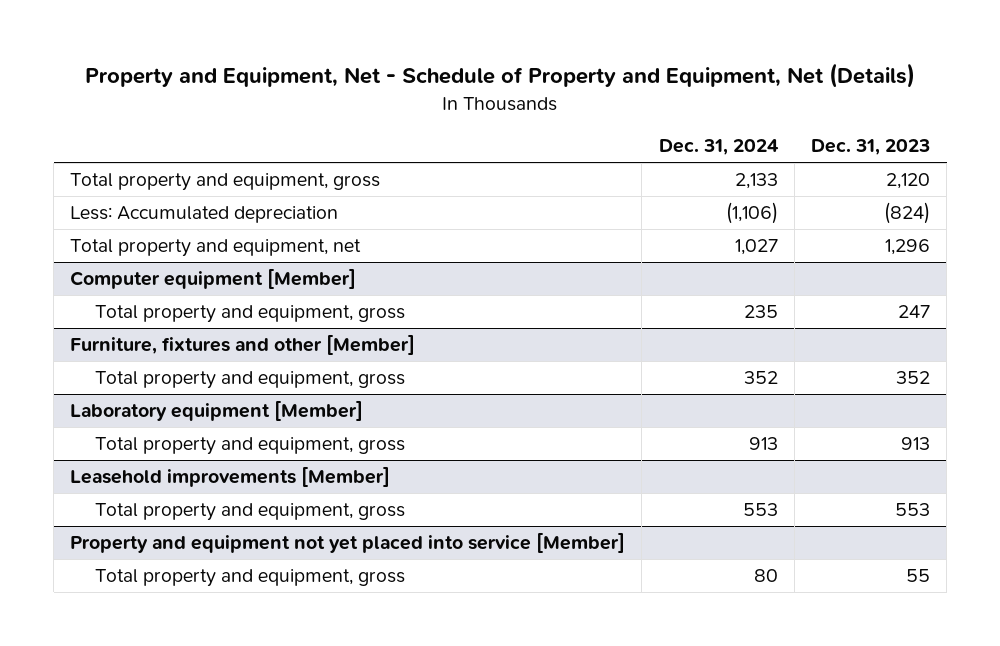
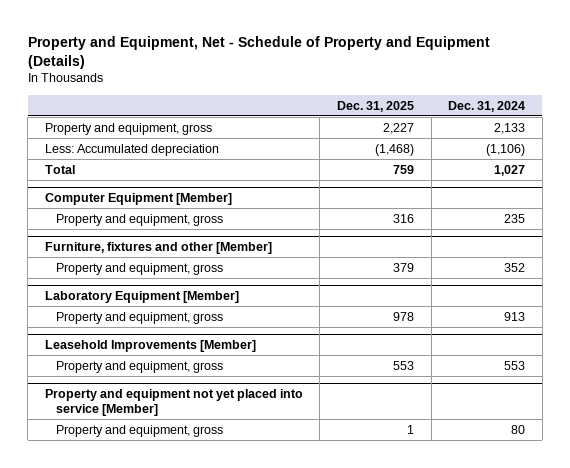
- Property and Equipment, Net - Schedule of Property and Equipment, Net (Details)
+ Property and Equipment, Net - Schedule of Property and Equipment (Details)
- | Dec. 31, 2024 | Dec. 31, 2023
+ | Dec. 31, 2025 | Dec. 31, 2024
- Total property and equipment, gross | 2,133 | 2,120
+ Property and equipment, gross | 2,227 | 2,133
- Total property and equipment, net | 1,027 | 1,296
- Computer equipment [Member]
- Total property and equipment, gross | 235 | 247
+ Total | 759 | 1,027
+ Computer Equipment [Member]
+ Property and equipment, gross | 316 | 235
@ Furniture, fixtures and other [Member]
- Total property and equipment, gross | 352 | 352
- Laboratory equipment [Member]
- Total property and equipment, gross | 913 | 913
- Leasehold improvements [Member]
- Total property and equipment, gross | 553 | 553
@ Furniture, fixtures and other [Member]
+ Property and equipment, gross | 379 | 352
+ Laboratory Equipment [Member]
+ Property and equipment, gross | 978 | 913
+ Leasehold Improvements [Member]
+ Property and equipment, gross | 553 | 553
@ Property and equipment not yet placed into service [Member]
- Total property and equipment, gross | 80 | 55
+ Property and equipment, gross | 1 | 80

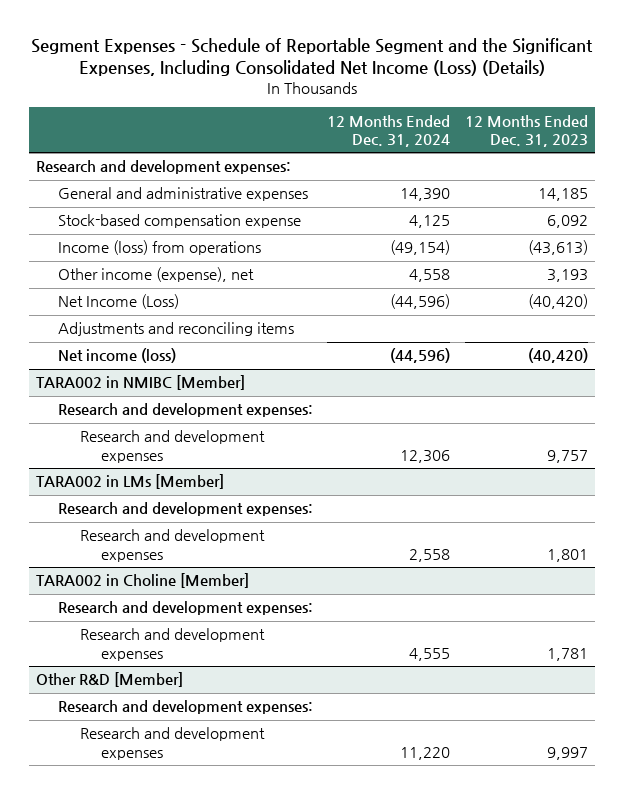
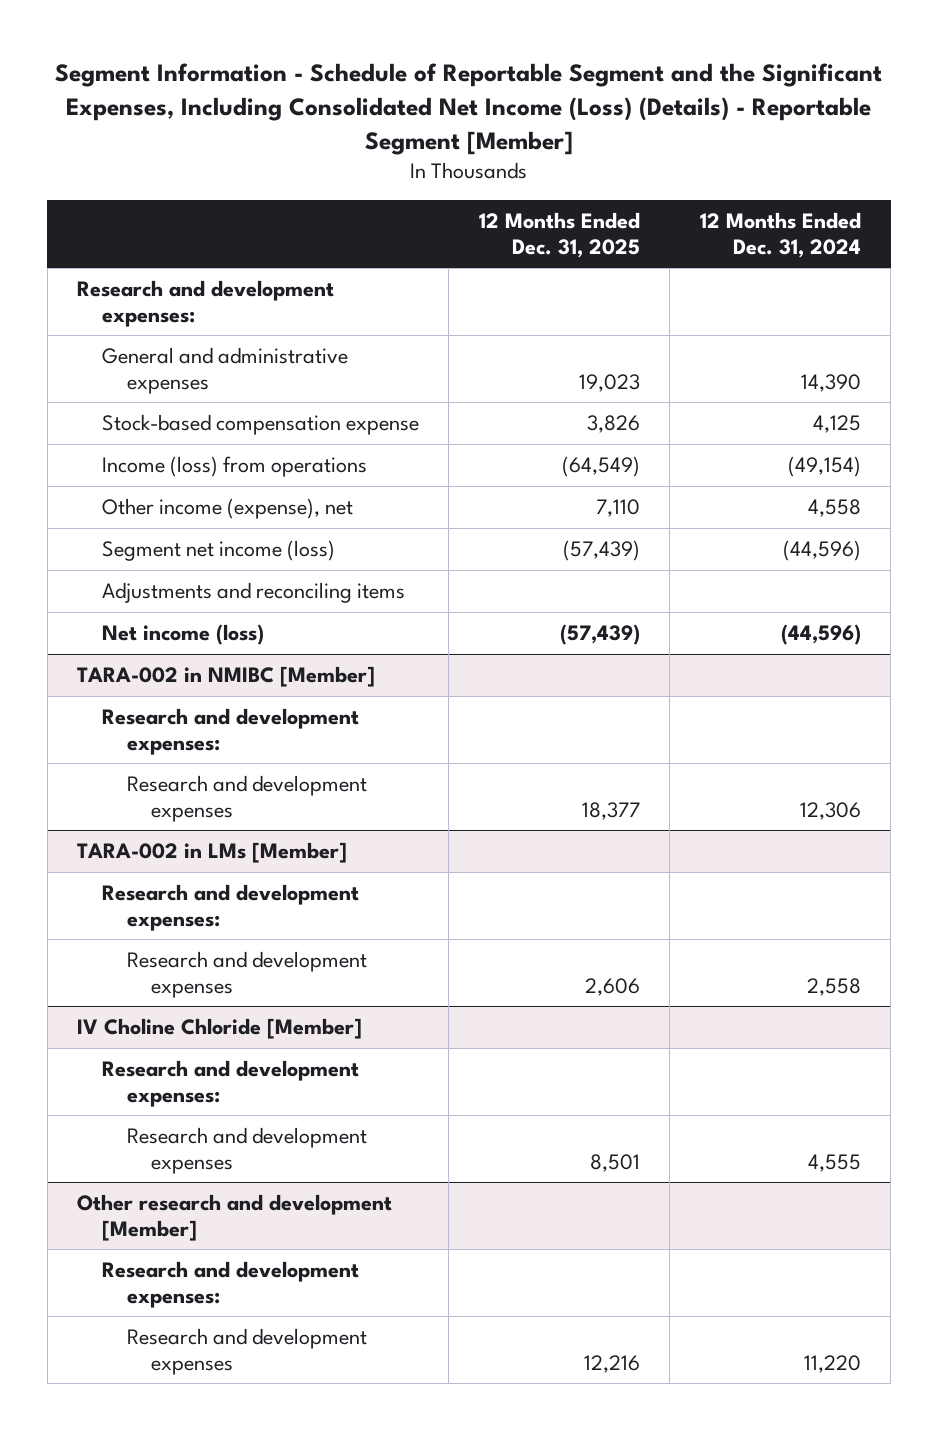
- Segment Expenses - Schedule of Reportable Segment and the Significant Expenses, Including Consolidated Net Income (Loss) (Details)
+ Segment Information - Schedule of Reportable Segment and the Significant Expenses, Including Consolidated Net Income (Loss) (Details) - Reportable Segment [Member]
- | 12 Months Ended Dec. 31, 2024 | 12 Months Ended Dec. 31, 2023
+ | 12 Months Ended Dec. 31, 2025 | 12 Months Ended Dec. 31, 2024
- Net Income (Loss) | (44,596) | (40,420)
+ Segment net income (loss) | (57,439) | (44,596)
- TARA002 in NMIBC [Member]
+ TARA-002 in NMIBC [Member]
- TARA002 in LMs [Member]
+ TARA-002 in LMs [Member]
- TARA002 in Choline [Member]
+ IV Choline Chloride [Member]
- Other R&D [Member]
+ Other research and development [Member]

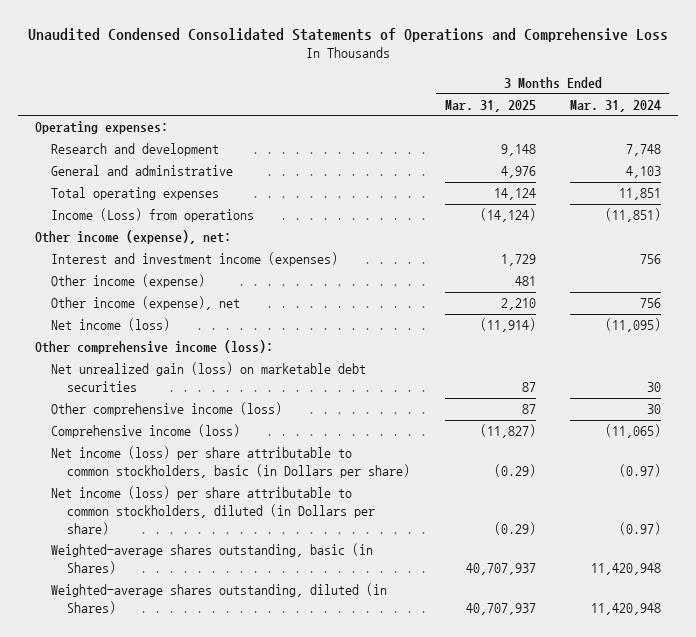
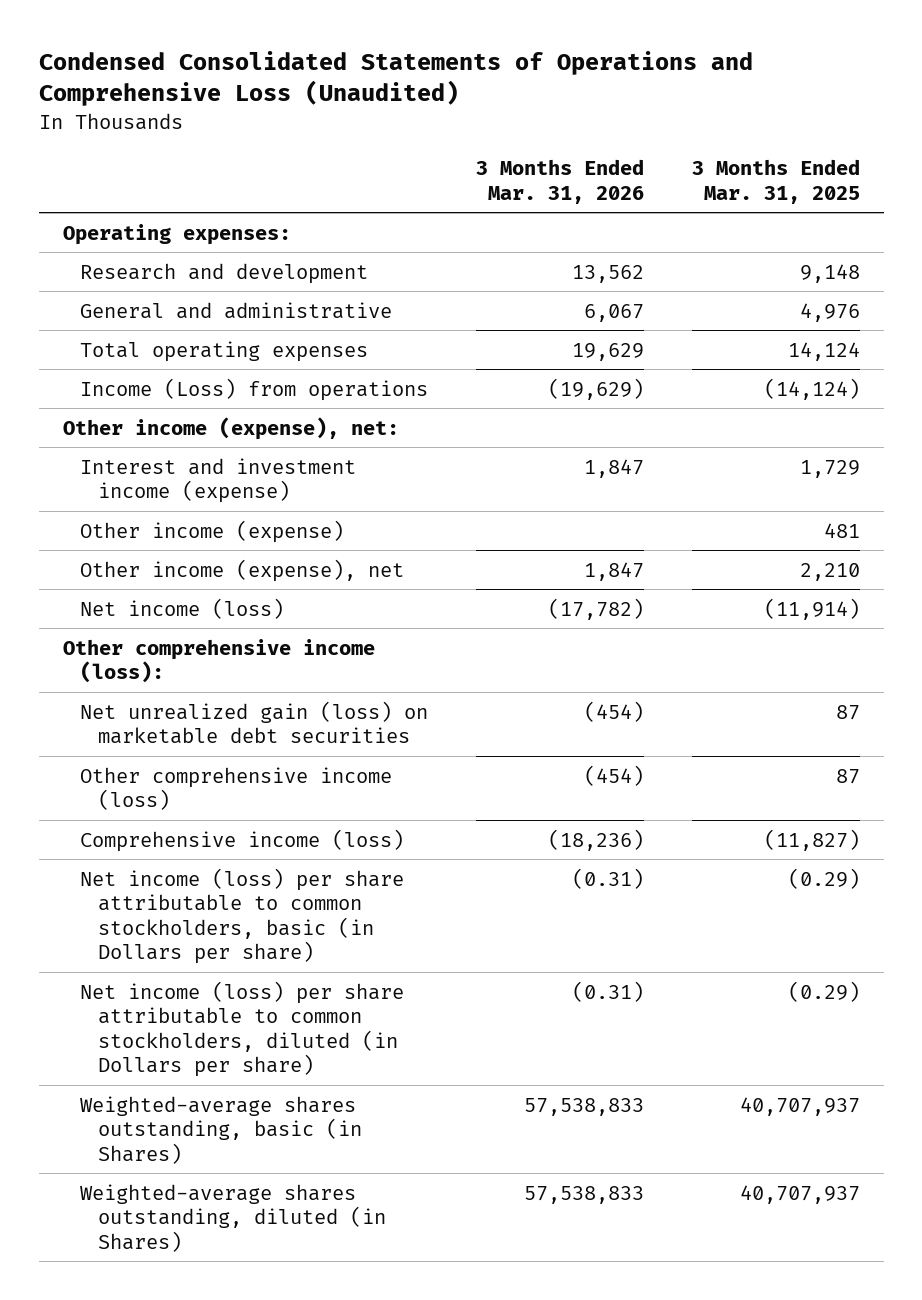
- Unaudited Condensed Consolidated Statements of Operations and Comprehensive Loss
+ Condensed Consolidated Statements of Operations and Comprehensive Loss (Unaudited)
- | 3 Months Ended Mar. 31, 2025 | 3 Months Ended Mar. 31, 2024
+ | 3 Months Ended Mar. 31, 2026 | 3 Months Ended Mar. 31, 2025
- Interest and investment income (expenses) | 1,729 | 756
+ Interest and investment income (expense) | 1,847 | 1,729

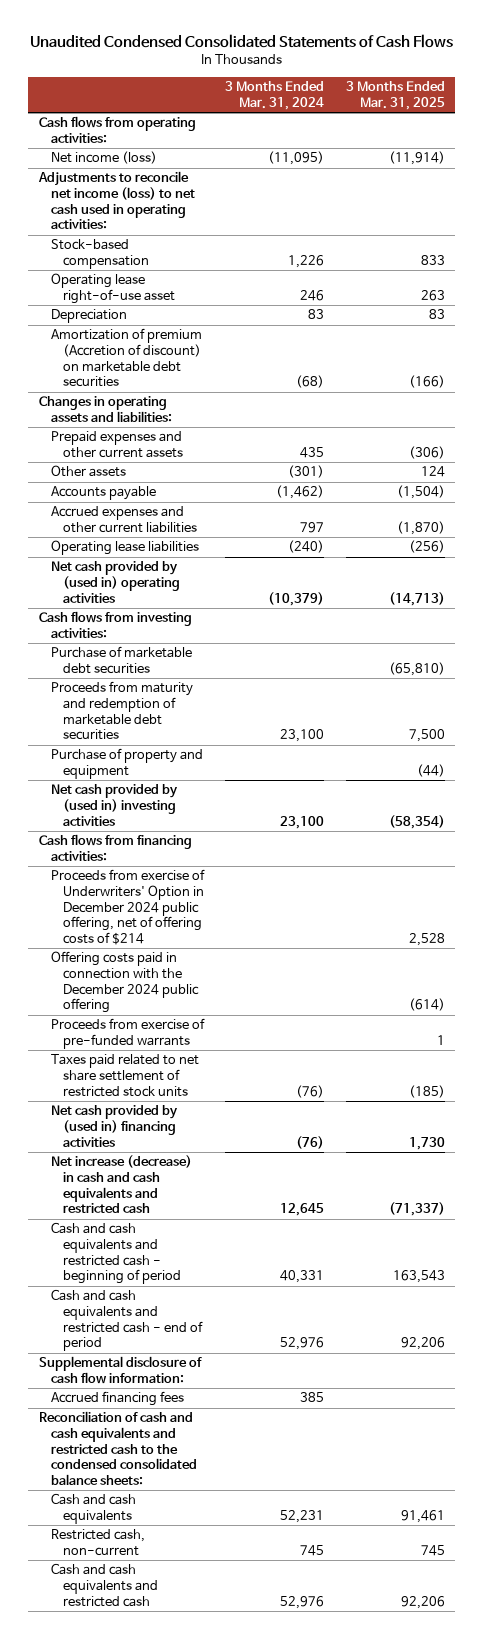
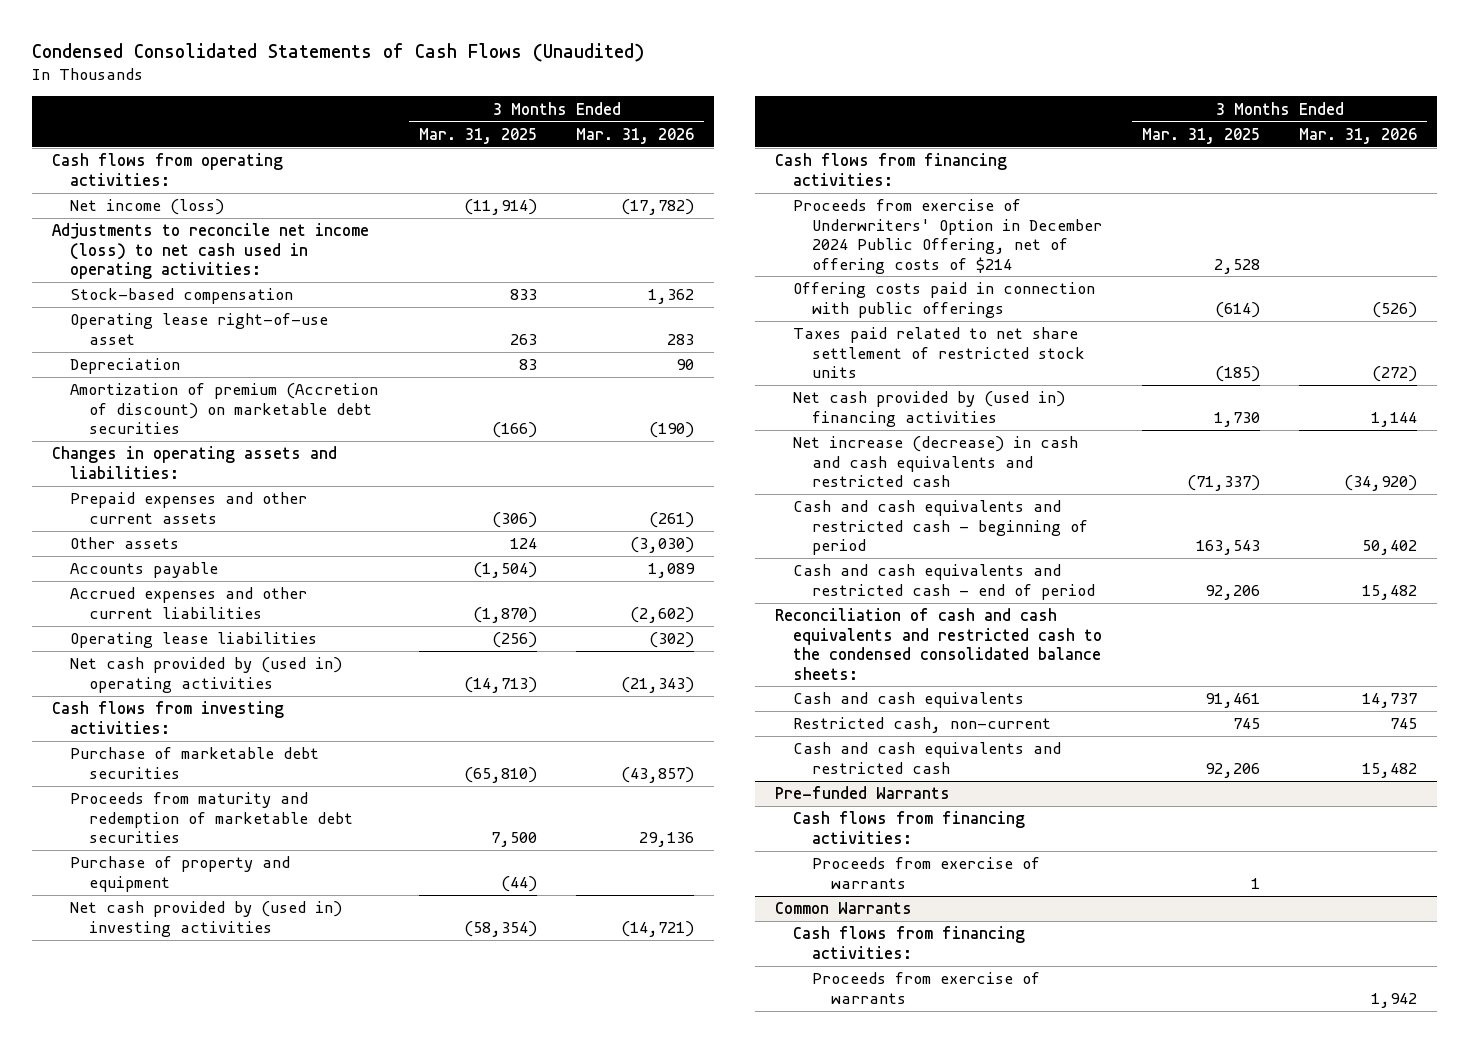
- Unaudited Condensed Consolidated Statements of Cash Flows
+ Condensed Consolidated Statements of Cash Flows (Unaudited)
- | 3 Months Ended Mar. 31, 2024 | 3 Months Ended Mar. 31, 2025
+ | 3 Months Ended Mar. 31, 2025 | 3 Months Ended Mar. 31, 2026
- Proceeds from exercise of Underwriters' Option in December 2024 public offering, net of offering costs of $214 | | 2,528
- Offering costs paid in connection with the December 2024 public offering | | (614)
- Proceeds from exercise of pre-funded warrants | | 1
+ Proceeds from exercise of Underwriters' Option in December 2024 Public Offering, net of offering costs of $214 | 2,528 |
+ Offering costs paid in connection with public offerings | (614) | (526)
- Supplemental disclosure of cash flow information:
- Accrued financing fees | 385 |
+ Pre-funded Warrants
+ Cash flows from financing activities:
+ Proceeds from exercise of warrants | 1 |
+ Common Warrants
+ Cash flows from financing activities:
+ Proceeds from exercise of warrants | | 1,942

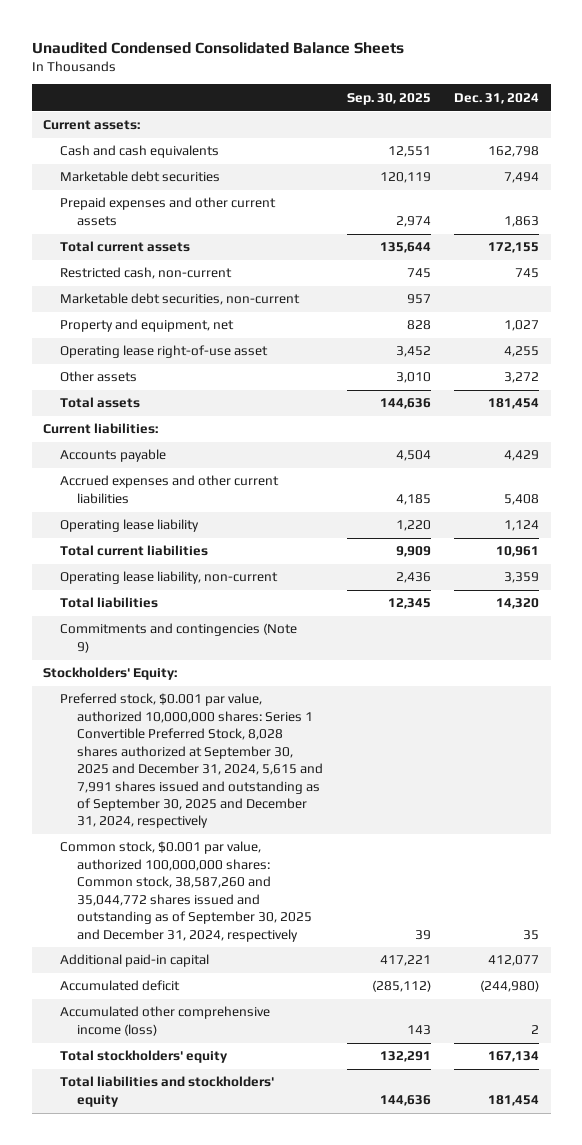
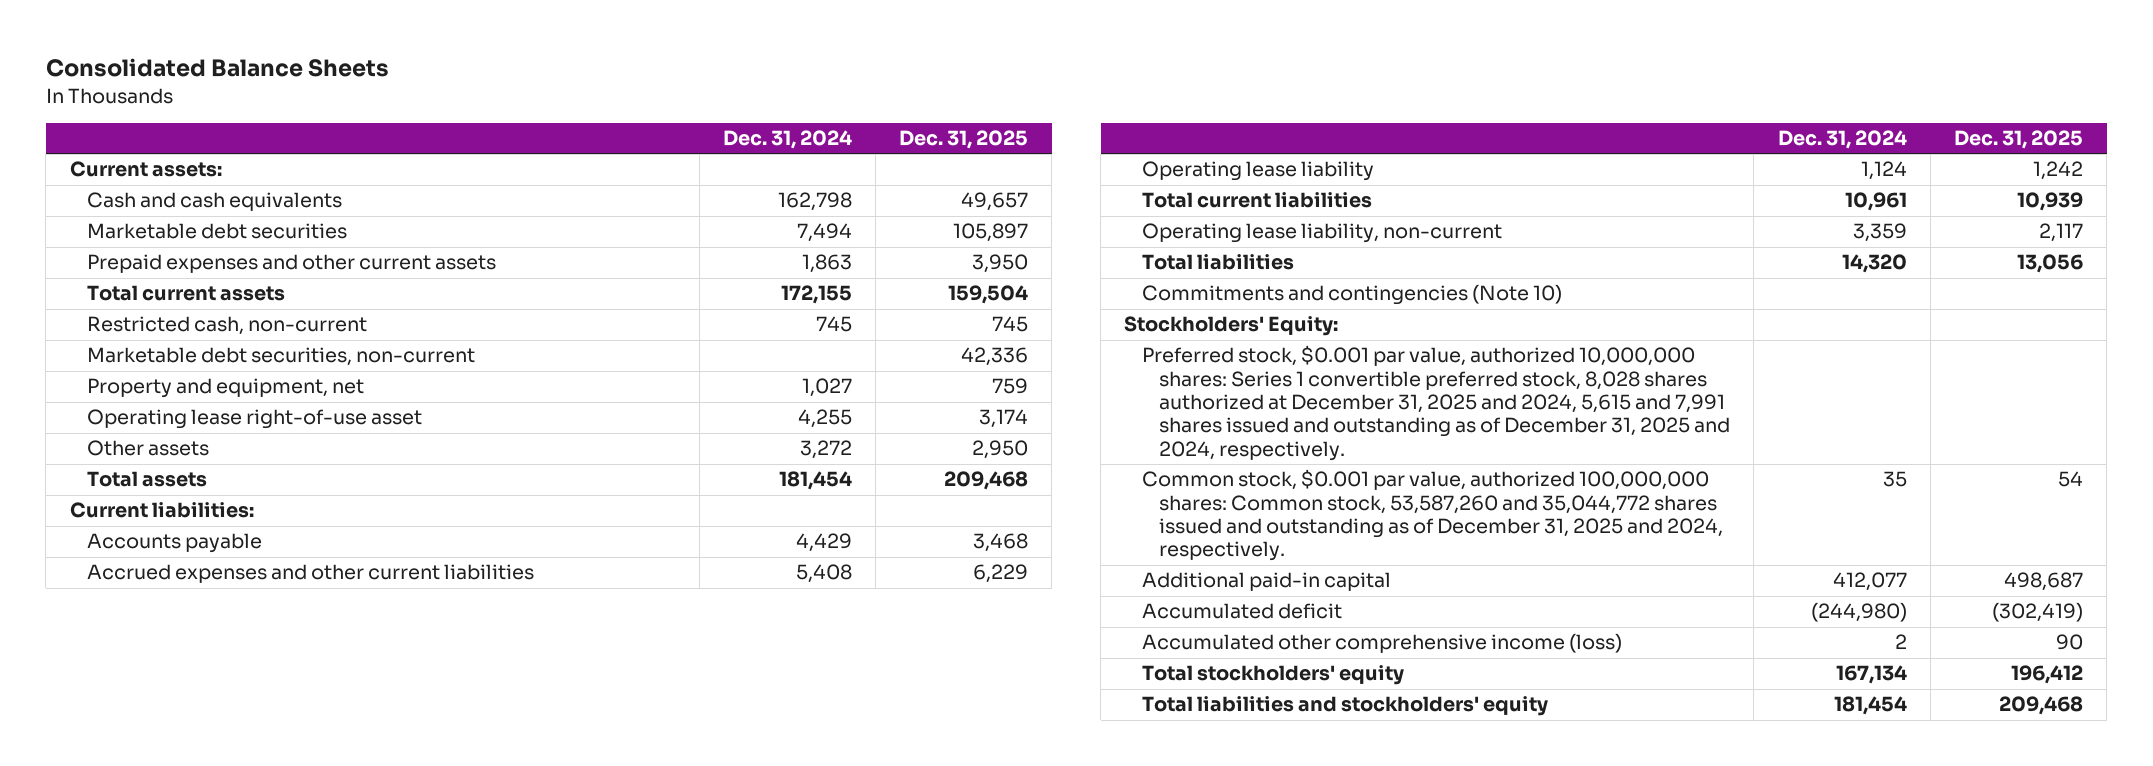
- Unaudited Condensed Consolidated Balance Sheets
+ Consolidated Balance Sheets
- | Sep. 30, 2025 | Dec. 31, 2024
+ | Dec. 31, 2024 | Dec. 31, 2025
- Commitments and contingencies (Note 9)
+ Commitments and contingencies (Note 10)
- Preferred stock, $0.001 par value, authorized 10,000,000 shares: Series 1 Convertible Preferred Stock, 8,028 shares authorized at September 30, 2025 and December 31, 2024, 5,615 and 7,991 shares issued and outstanding as of September 30, 2025 and December 31, 2024, respectively
- Common stock, $0.001 par value, authorized 100,000,000 shares: Common stock, 38,587,260 and 35,044,772 shares issued and outstanding as of September 30, 2025 and December 31, 2024, respectively | 39 | 35
+ Preferred stock, $0.001 par value, authorized 10,000,000 shares: Series 1 convertible preferred stock, 8,028 shares authorized at December 31, 2025 and 2024, 5,615 and 7,991 shares issued and outstanding as of December 31, 2025 and 2024, respectively.
+ Common stock, $0.001 par value, authorized 100,000,000 shares: Common stock, 53,587,260 and 35,044,772 shares issued and outstanding as of December 31, 2025 and 2024, respectively. | 35 | 54

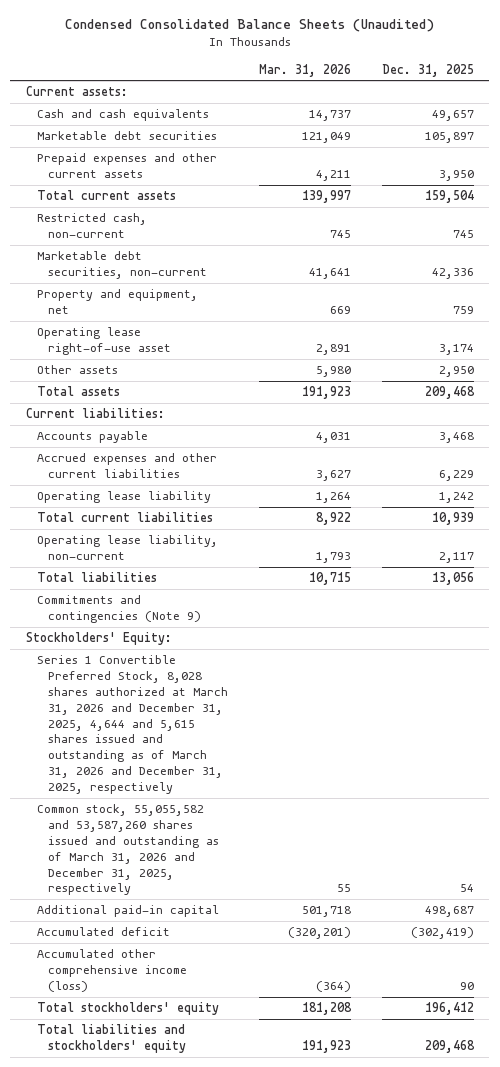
- Consolidated Balance Sheets
+ Condensed Consolidated Balance Sheets (Unaudited)
- | Dec. 31, 2024 | Dec. 31, 2025
+ | Mar. 31, 2026 | Dec. 31, 2025
- Commitments and contingencies (Note 10)
+ Commitments and contingencies (Note 9)
- Preferred stock, $0.001 par value, authorized 10,000,000 shares: Series 1 convertible preferred stock, 8,028 shares authorized at December 31, 2025 and 2024, 5,615 and 7,991 shares issued and outstanding as of December 31, 2025 and 2024, respectively.
- Common stock, $0.001 par value, authorized 100,000,000 shares: Common stock, 53,587,260 and 35,044,772 shares issued and outstanding as of December 31, 2025 and 2024, respectively. | 35 | 54
+ Series 1 Convertible Preferred Stock, 8,028 shares authorized at March 31, 2026 and December 31, 2025, 4,644 and 5,615 shares issued and outstanding as of March 31, 2026 and December 31, 2025, respectively
+ Common stock, 55,055,582 and 53,587,260 shares issued and outstanding as of March 31, 2026 and December 31, 2025, respectively | 55 | 54

